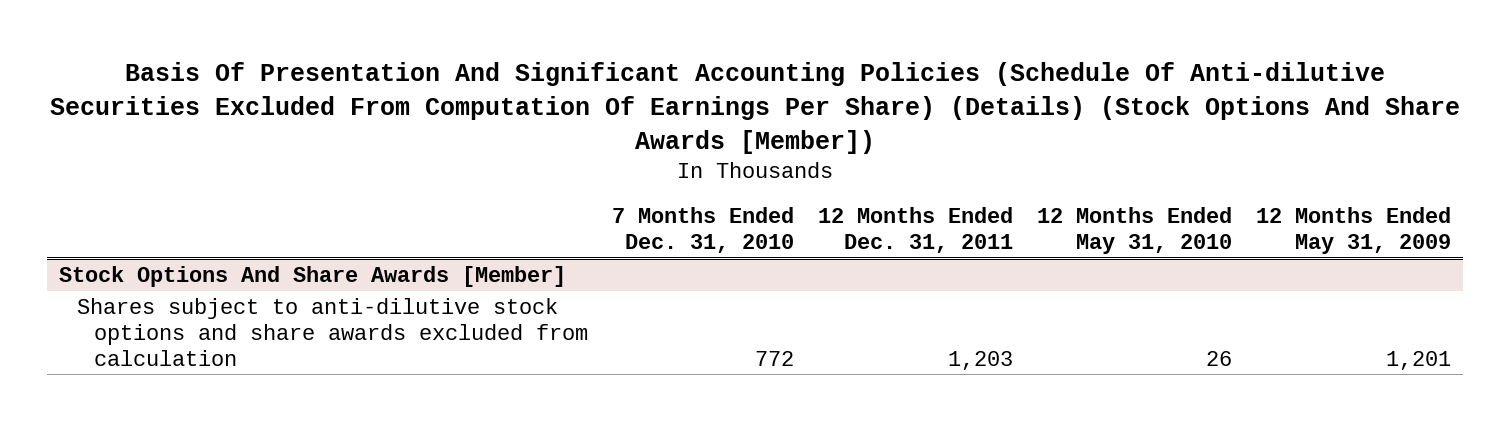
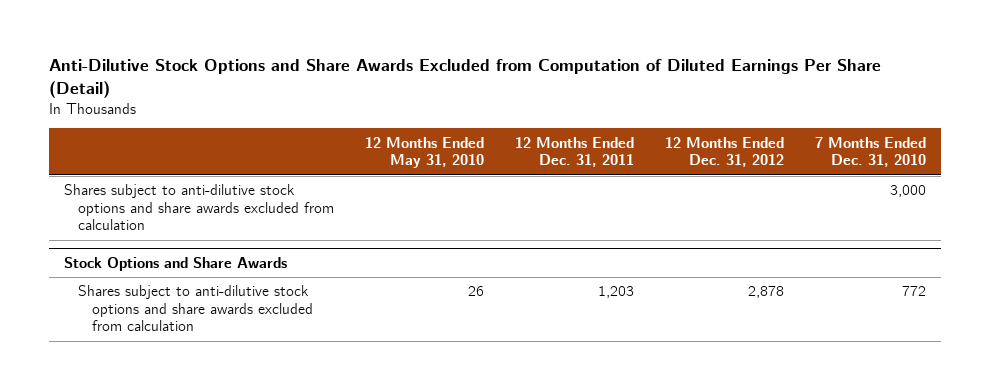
- Basis Of Presentation And Significant Accounting Policies (Schedule Of Anti-dilutive Securities Excluded From Computation Of Earnings Per Share) (Details) (Stock Options And Share Awards [Member])
+ Anti-Dilutive Stock Options and Share Awards Excluded from Computation of Diluted Earnings Per Share (Detail)
- | 7 Months Ended Dec. 31, 2010 | 12 Months Ended Dec. 31, 2011 | 12 Months Ended May 31, 2010 | 12 Months Ended May 31, 2009
+ | 12 Months Ended May 31, 2010 | 12 Months Ended Dec. 31, 2011 | 12 Months Ended Dec. 31, 2012 | 7 Months Ended Dec. 31, 2010
- Stock Options And Share Awards [Member]
+ Shares subject to anti-dilutive stock options and share awards excluded from calculation | | | | 3,000
+ Stock Options and Share Awards

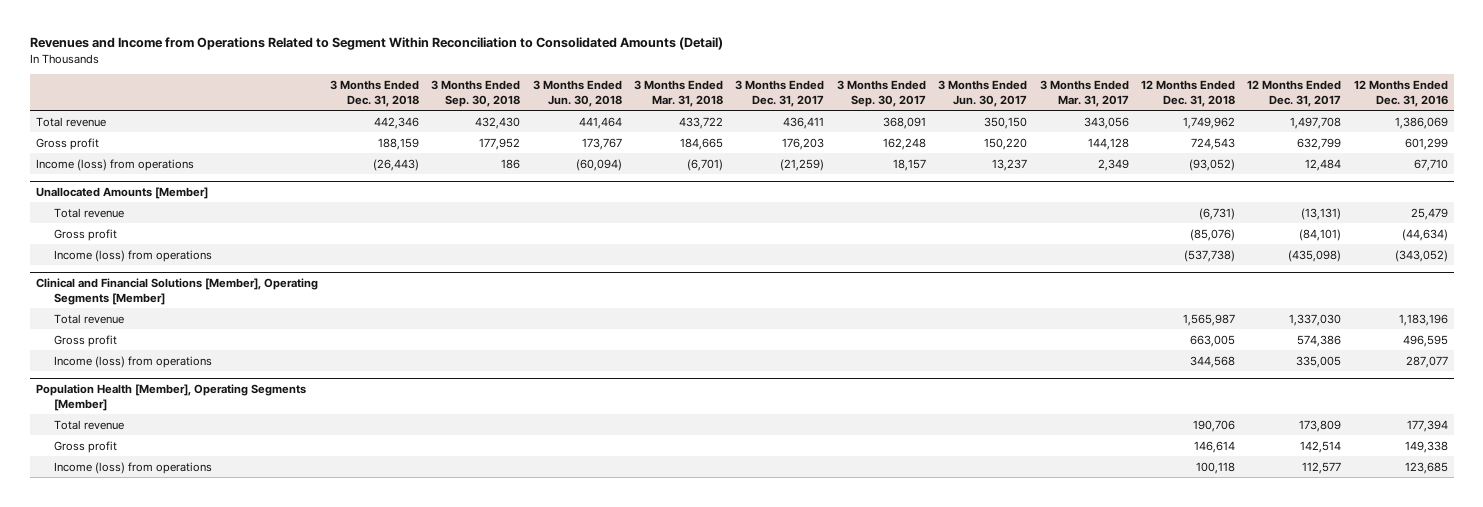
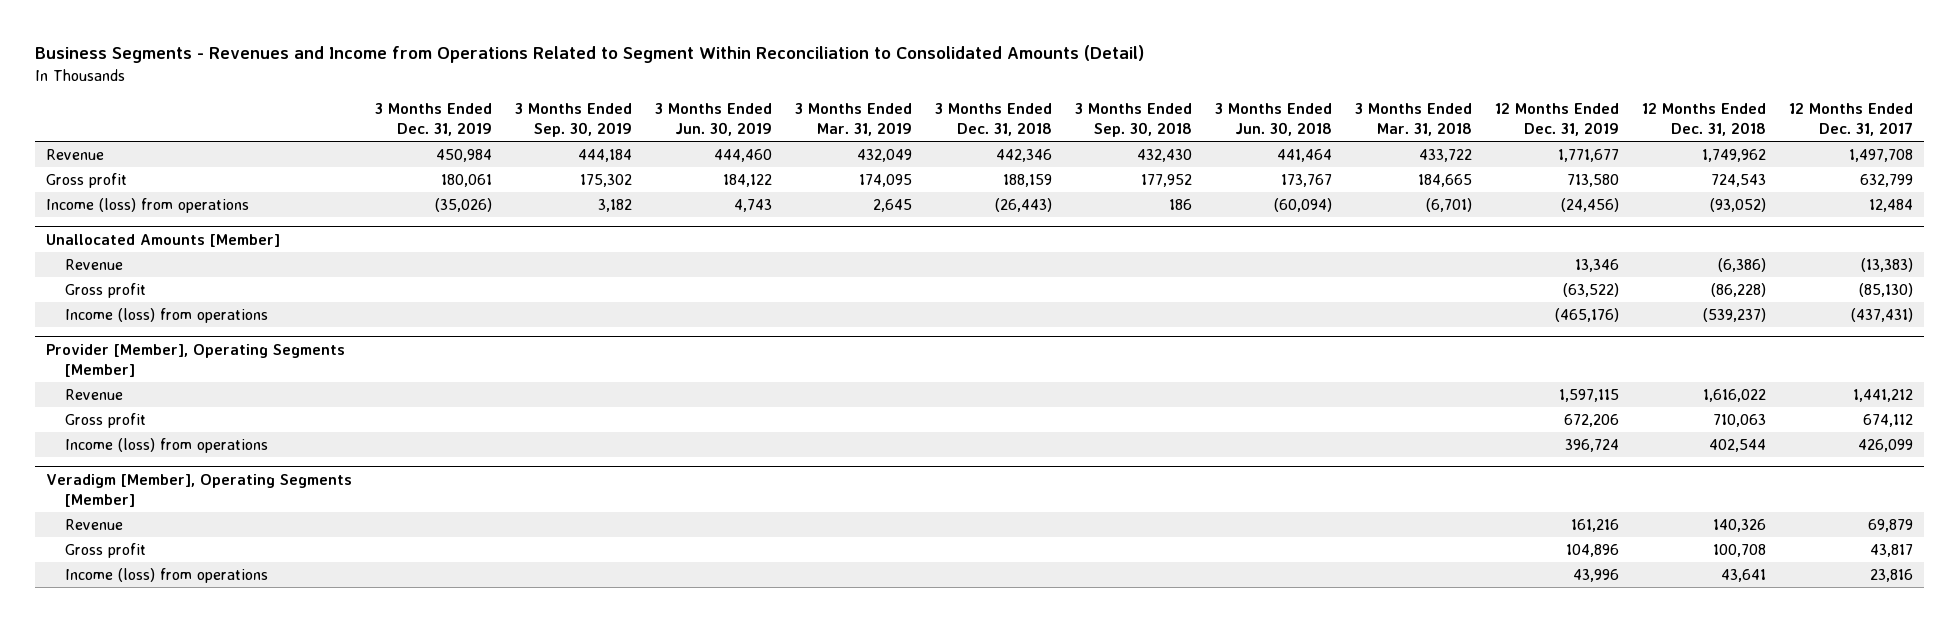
- Revenues and Income from Operations Related to Segment Within Reconciliation to Consolidated Amounts (Detail)
+ Business Segments - Revenues and Income from Operations Related to Segment Within Reconciliation to Consolidated Amounts (Detail)
- | 3 Months Ended Dec. 31, 2018 | 3 Months Ended Sep. 30, 2018 | 3 Months Ended Jun. 30, 2018 | 3 Months Ended Mar. 31, 2018 | 3 Months Ended Dec. 31, 2017 | 3 Months Ended Sep. 30, 2017 | 3 Months Ended Jun. 30, 2017 | 3 Months Ended Mar. 31, 2017 | 12 Months Ended Dec. 31, 2018 | 12 Months Ended Dec. 31, 2017 | 12 Months Ended Dec. 31, 2016
+ | 3 Months Ended Dec. 31, 2019 | 3 Months Ended Sep. 30, 2019 | 3 Months Ended Jun. 30, 2019 | 3 Months Ended Mar. 31, 2019 | 3 Months Ended Dec. 31, 2018 | 3 Months Ended Sep. 30, 2018 | 3 Months Ended Jun. 30, 2018 | 3 Months Ended Mar. 31, 2018 | 12 Months Ended Dec. 31, 2019 | 12 Months Ended Dec. 31, 2018 | 12 Months Ended Dec. 31, 2017
- Total revenue | 442,346 | 432,430 | 441,464 | 433,722 | 436,411 | 368,091 | 350,150 | 343,056 | 1,749,962 | 1,497,708 | 1,386,069
+ Revenue | 450,984 | 444,184 | 444,460 | 432,049 | 442,346 | 432,430 | 441,464 | 433,722 | 1,771,677 | 1,749,962 | 1,497,708
@ Unallocated Amounts [Member]
- Total revenue | | | | | | | | | (6,731) | (13,131) | 25,479
- Gross profit | | | | | | | | | (85,076) | (84,101) | (44,634)
- Income (loss) from operations | | | | | | | | | (537,738) | (435,098) | (343,052)
- Clinical and Financial Solutions [Member], Operating Segments [Member]
- Total revenue | | | | | | | | | 1,565,987 | 1,337,030 | 1,183,196
- Gross profit | | | | | | | | | 663,005 | 574,386 | 496,595
- Income (loss) from operations | | | | | | | | | 344,568 | 335,005 | 287,077
- Population Health [Member], Operating Segments [Member]
- Total revenue | | | | | | | | | 190,706 | 173,809 | 177,394
- Gross profit | | | | | | | | | 146,614 | 142,514 | 149,338
- Income (loss) from operations | | | | | | | | | 100,118 | 112,577 | 123,685
@ Unallocated Amounts [Member]
+ Revenue | | | | | | | | | 13,346 | (6,386) | (13,383)
+ Gross profit | | | | | | | | | (63,522) | (86,228) | (85,130)
+ Income (loss) from operations | | | | | | | | | (465,176) | (539,237) | (437,431)
+ Provider [Member], Operating Segments [Member]
+ Revenue | | | | | | | | | 1,597,115 | 1,616,022 | 1,441,212
+ Gross profit | | | | | | | | | 672,206 | 710,063 | 674,112
+ Income (loss) from operations | | | | | | | | | 396,724 | 402,544 | 426,099
+ Veradigm [Member], Operating Segments [Member]
+ Revenue | | | | | | | | | 161,216 | 140,326 | 69,879
+ Gross profit | | | | | | | | | 104,896 | 100,708 | 43,817
+ Income (loss) from operations | | | | | | | | | 43,996 | 43,641 | 23,816

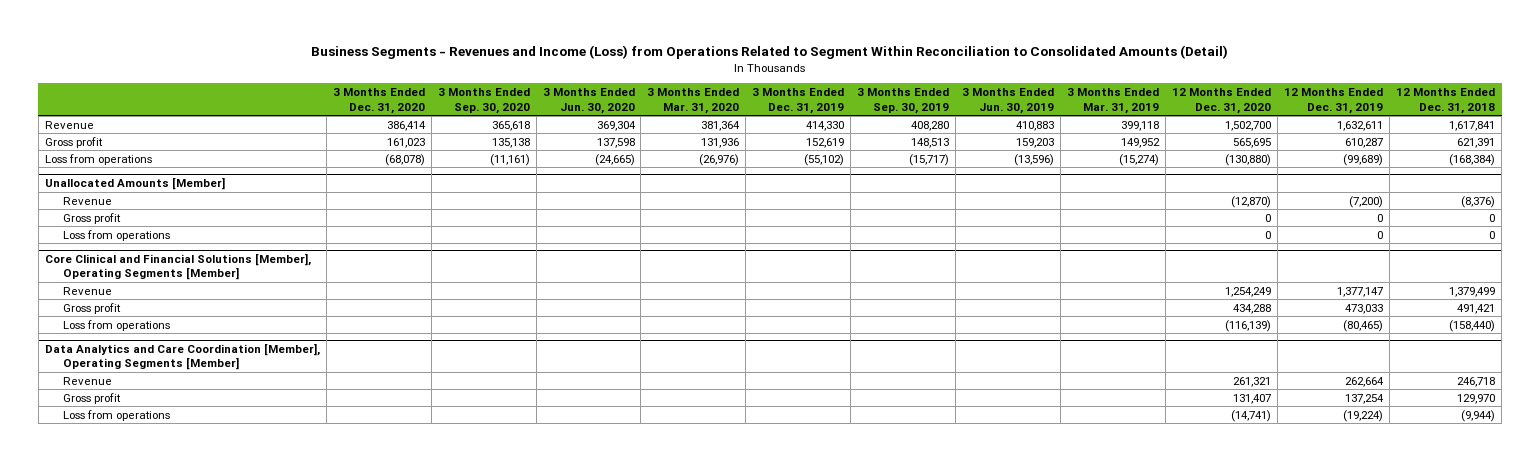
- Business Segments - Revenues and Income from Operations Related to Segment Within Reconciliation to Consolidated Amounts (Detail)
+ Business Segments - Revenues and Income (Loss) from Operations Related to Segment Within Reconciliation to Consolidated Amounts (Detail)
- | 3 Months Ended Dec. 31, 2019 | 3 Months Ended Sep. 30, 2019 | 3 Months Ended Jun. 30, 2019 | 3 Months Ended Mar. 31, 2019 | 3 Months Ended Dec. 31, 2018 | 3 Months Ended Sep. 30, 2018 | 3 Months Ended Jun. 30, 2018 | 3 Months Ended Mar. 31, 2018 | 12 Months Ended Dec. 31, 2019 | 12 Months Ended Dec. 31, 2018 | 12 Months Ended Dec. 31, 2017
+ | 3 Months Ended Dec. 31, 2020 | 3 Months Ended Sep. 30, 2020 | 3 Months Ended Jun. 30, 2020 | 3 Months Ended Mar. 31, 2020 | 3 Months Ended Dec. 31, 2019 | 3 Months Ended Sep. 30, 2019 | 3 Months Ended Jun. 30, 2019 | 3 Months Ended Mar. 31, 2019 | 12 Months Ended Dec. 31, 2020 | 12 Months Ended Dec. 31, 2019 | 12 Months Ended Dec. 31, 2018
- Revenue | 450,984 | 444,184 | 444,460 | 432,049 | 442,346 | 432,430 | 441,464 | 433,722 | 1,771,677 | 1,749,962 | 1,497,708
- Gross profit | 180,061 | 175,302 | 184,122 | 174,095 | 188,159 | 177,952 | 173,767 | 184,665 | 713,580 | 724,543 | 632,799
- Income (loss) from operations | (35,026) | 3,182 | 4,743 | 2,645 | (26,443) | 186 | (60,094) | (6,701) | (24,456) | (93,052) | 12,484
+ Revenue | 386,414 | 365,618 | 369,304 | 381,364 | 414,330 | 408,280 | 410,883 | 399,118 | 1,502,700 | 1,632,611 | 1,617,841
+ Gross profit | 161,023 | 135,138 | 137,598 | 131,936 | 152,619 | 148,513 | 159,203 | 149,952 | 565,695 | 610,287 | 621,391
+ Loss from operations | (68,078) | (11,161) | (24,665) | (26,976) | (55,102) | (15,717) | (13,596) | (15,274) | (130,880) | (99,689) | (168,384)
@ Unallocated Amounts [Member]
- Revenue | | | | | | | | | 13,346 | (6,386) | (13,383)
- Gross profit | | | | | | | | | (63,522) | (86,228) | (85,130)
- Income (loss) from operations | | | | | | | | | (465,176) | (539,237) | (437,431)
- Provider [Member], Operating Segments [Member]
- Revenue | | | | | | | | | 1,597,115 | 1,616,022 | 1,441,212
- Gross profit | | | | | | | | | 672,206 | 710,063 | 674,112
- Income (loss) from operations | | | | | | | | | 396,724 | 402,544 | 426,099
- Veradigm [Member], Operating Segments [Member]
- Revenue | | | | | | | | | 161,216 | 140,326 | 69,879
- Gross profit | | | | | | | | | 104,896 | 100,708 | 43,817
- Income (loss) from operations | | | | | | | | | 43,996 | 43,641 | 23,816
@ Unallocated Amounts [Member]
+ Revenue | | | | | | | | | (12,870) | (7,200) | (8,376)
+ Gross profit | | | | | | | | | 0 | 0 | 0
+ Loss from operations | | | | | | | | | 0 | 0 | 0
+ Core Clinical and Financial Solutions [Member], Operating Segments [Member]
+ Revenue | | | | | | | | | 1,254,249 | 1,377,147 | 1,379,499
+ Gross profit | | | | | | | | | 434,288 | 473,033 | 491,421
+ Loss from operations | | | | | | | | | (116,139) | (80,465) | (158,440)
+ Data Analytics and Care Coordination [Member], Operating Segments [Member]
+ Revenue | | | | | | | | | 261,321 | 262,664 | 246,718
+ Gross profit | | | | | | | | | 131,407 | 137,254 | 129,970
+ Loss from operations | | | | | | | | | (14,741) | (19,224) | (9,944)

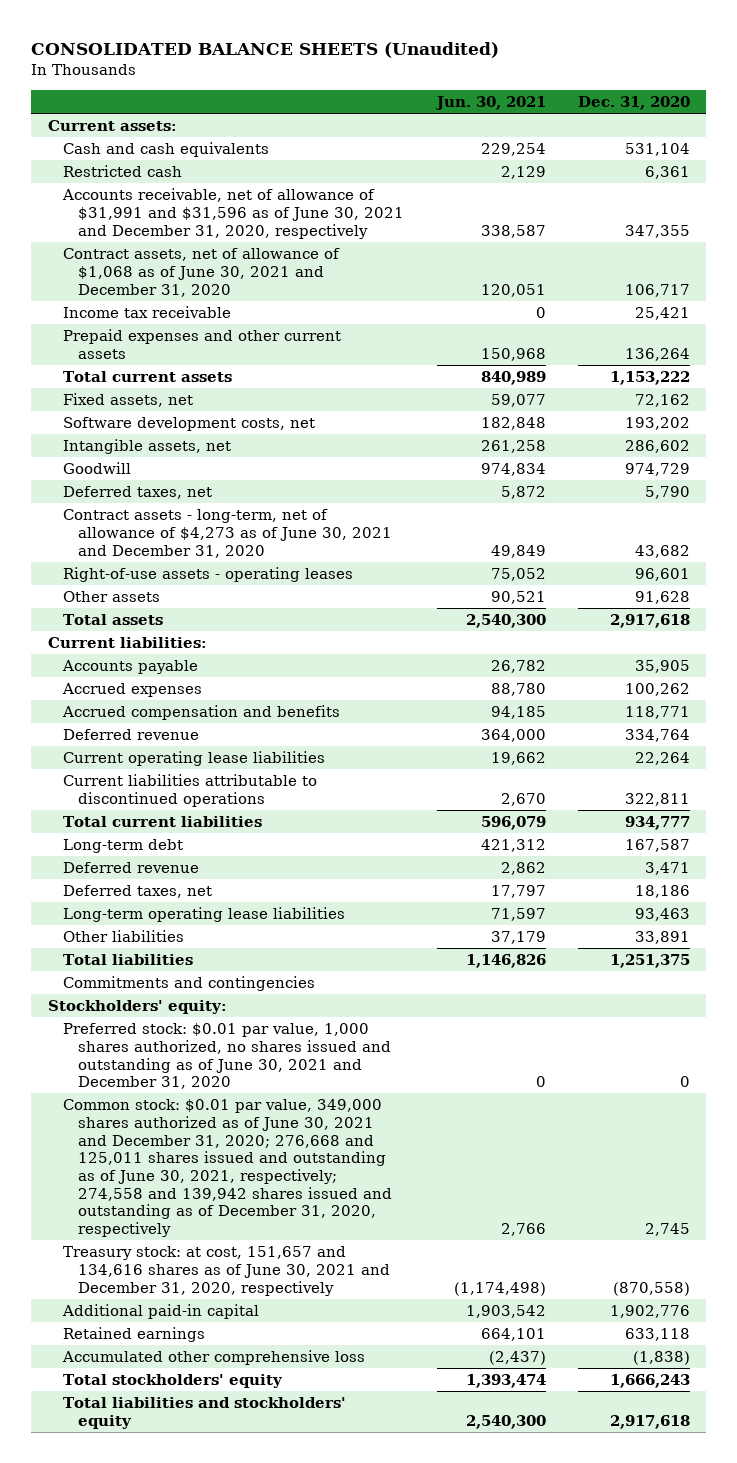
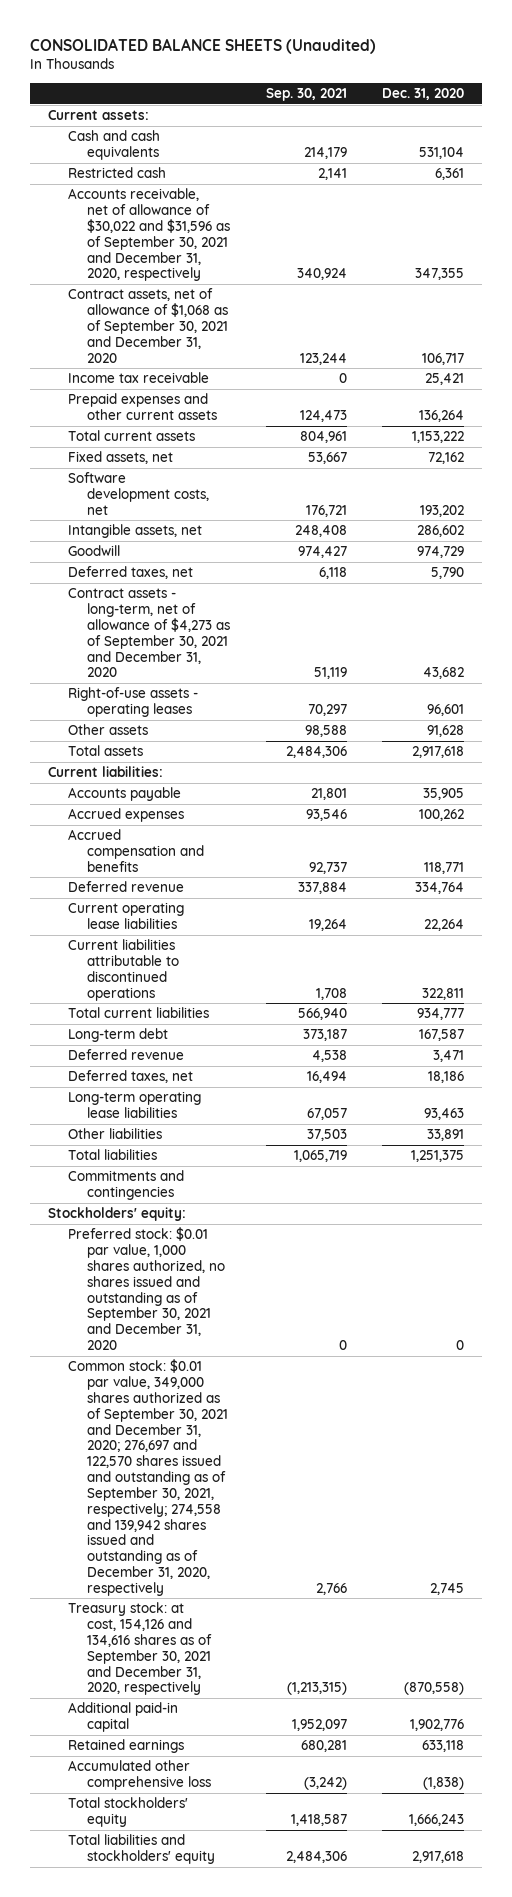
- | Jun. 30, 2021 | Dec. 31, 2020
+ | Sep. 30, 2021 | Dec. 31, 2020
- Accounts receivable, net of allowance of $31,991 and $31,596 as of June 30, 2021 and December 31, 2020, respectively | 338,587 | 347,355
- Contract assets, net of allowance of $1,068 as of June 30, 2021 and December 31, 2020 | 120,051 | 106,717
+ Accounts receivable, net of allowance of $30,022 and $31,596 as of September 30, 2021 and December 31, 2020, respectively | 340,924 | 347,355
+ Contract assets, net of allowance of $1,068 as of September 30, 2021 and December 31, 2020 | 123,244 | 106,717
- Contract assets - long-term, net of allowance of $4,273 as of June 30, 2021 and December 31, 2020 | 49,849 | 43,682
+ Contract assets - long-term, net of allowance of $4,273 as of September 30, 2021 and December 31, 2020 | 51,119 | 43,682
- Preferred stock: $0.01 par value, 1,000 shares authorized, no shares issued and outstanding as of June 30, 2021 and December 31, 2020 | 0 | 0
- Common stock: $0.01 par value, 349,000 shares authorized as of June 30, 2021 and December 31, 2020; 276,668 and 125,011 shares issued and outstanding as of June 30, 2021, respectively; 274,558 and 139,942 shares issued and outstanding as of December 31, 2020, respectively | 2,766 | 2,745
- Treasury stock: at cost, 151,657 and 134,616 shares as of June 30, 2021 and December 31, 2020, respectively | (1,174,498) | (870,558)
+ Preferred stock: $0.01 par value, 1,000 shares authorized, no shares issued and outstanding as of September 30, 2021 and December 31, 2020 | 0 | 0
+ Common stock: $0.01 par value, 349,000 shares authorized as of September 30, 2021 and December 31, 2020; 276,697 and 122,570 shares issued and outstanding as of September 30, 2021, respectively; 274,558 and 139,942 shares issued and outstanding as of December 31, 2020, respectively | 2,766 | 2,745
+ Treasury stock: at cost, 154,126 and 134,616 shares as of September 30, 2021 and December 31, 2020, respectively | (1,213,315) | (870,558)

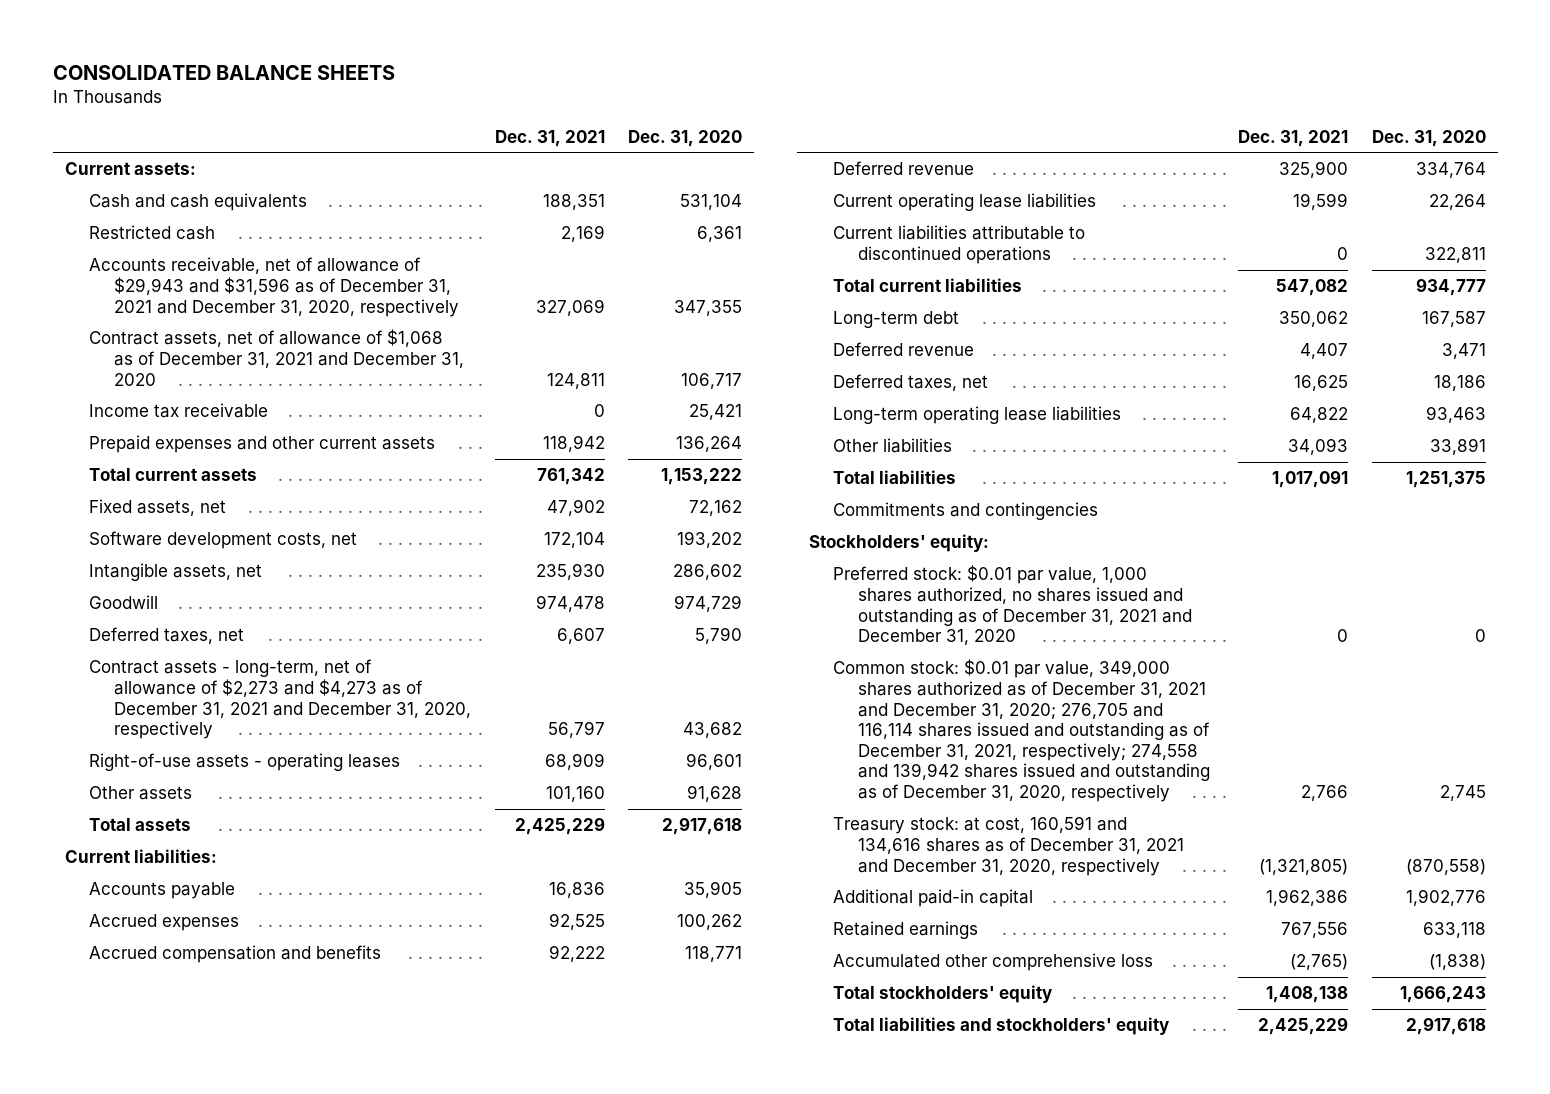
- CONSOLIDATED BALANCE SHEETS (Unaudited)
+ CONSOLIDATED BALANCE SHEETS
- | Sep. 30, 2021 | Dec. 31, 2020
+ | Dec. 31, 2021 | Dec. 31, 2020
- Accounts receivable, net of allowance of $30,022 and $31,596 as of September 30, 2021 and December 31, 2020, respectively | 340,924 | 347,355
- Contract assets, net of allowance of $1,068 as of September 30, 2021 and December 31, 2020 | 123,244 | 106,717
+ Accounts receivable, net of allowance of $29,943 and $31,596 as of December 31, 2021 and December 31, 2020, respectively | 327,069 | 347,355
+ Contract assets, net of allowance of $1,068 as of December 31, 2021 and December 31, 2020 | 124,811 | 106,717
- Contract assets - long-term, net of allowance of $4,273 as of September 30, 2021 and December 31, 2020 | 51,119 | 43,682
+ Contract assets - long-term, net of allowance of $2,273 and $4,273 as of December 31, 2021 and December 31, 2020, respectively | 56,797 | 43,682
- Preferred stock: $0.01 par value, 1,000 shares authorized, no shares issued and outstanding as of September 30, 2021 and December 31, 2020 | 0 | 0
- Common stock: $0.01 par value, 349,000 shares authorized as of September 30, 2021 and December 31, 2020; 276,697 and 122,570 shares issued and outstanding as of September 30, 2021, respectively; 274,558 and 139,942 shares issued and outstanding as of December 31, 2020, respectively | 2,766 | 2,745
- Treasury stock: at cost, 154,126 and 134,616 shares as of September 30, 2021 and December 31, 2020, respectively | (1,213,315) | (870,558)
+ Preferred stock: $0.01 par value, 1,000 shares authorized, no shares issued and outstanding as of December 31, 2021 and December 31, 2020 | 0 | 0
+ Common stock: $0.01 par value, 349,000 shares authorized as of December 31, 2021 and December 31, 2020; 276,705 and 116,114 shares issued and outstanding as of December 31, 2021, respectively; 274,558 and 139,942 shares issued and outstanding as of December 31, 2020, respectively | 2,766 | 2,745
+ Treasury stock: at cost, 160,591 and 134,616 shares as of December 31, 2021 and December 31, 2020, respectively | (1,321,805) | (870,558)

